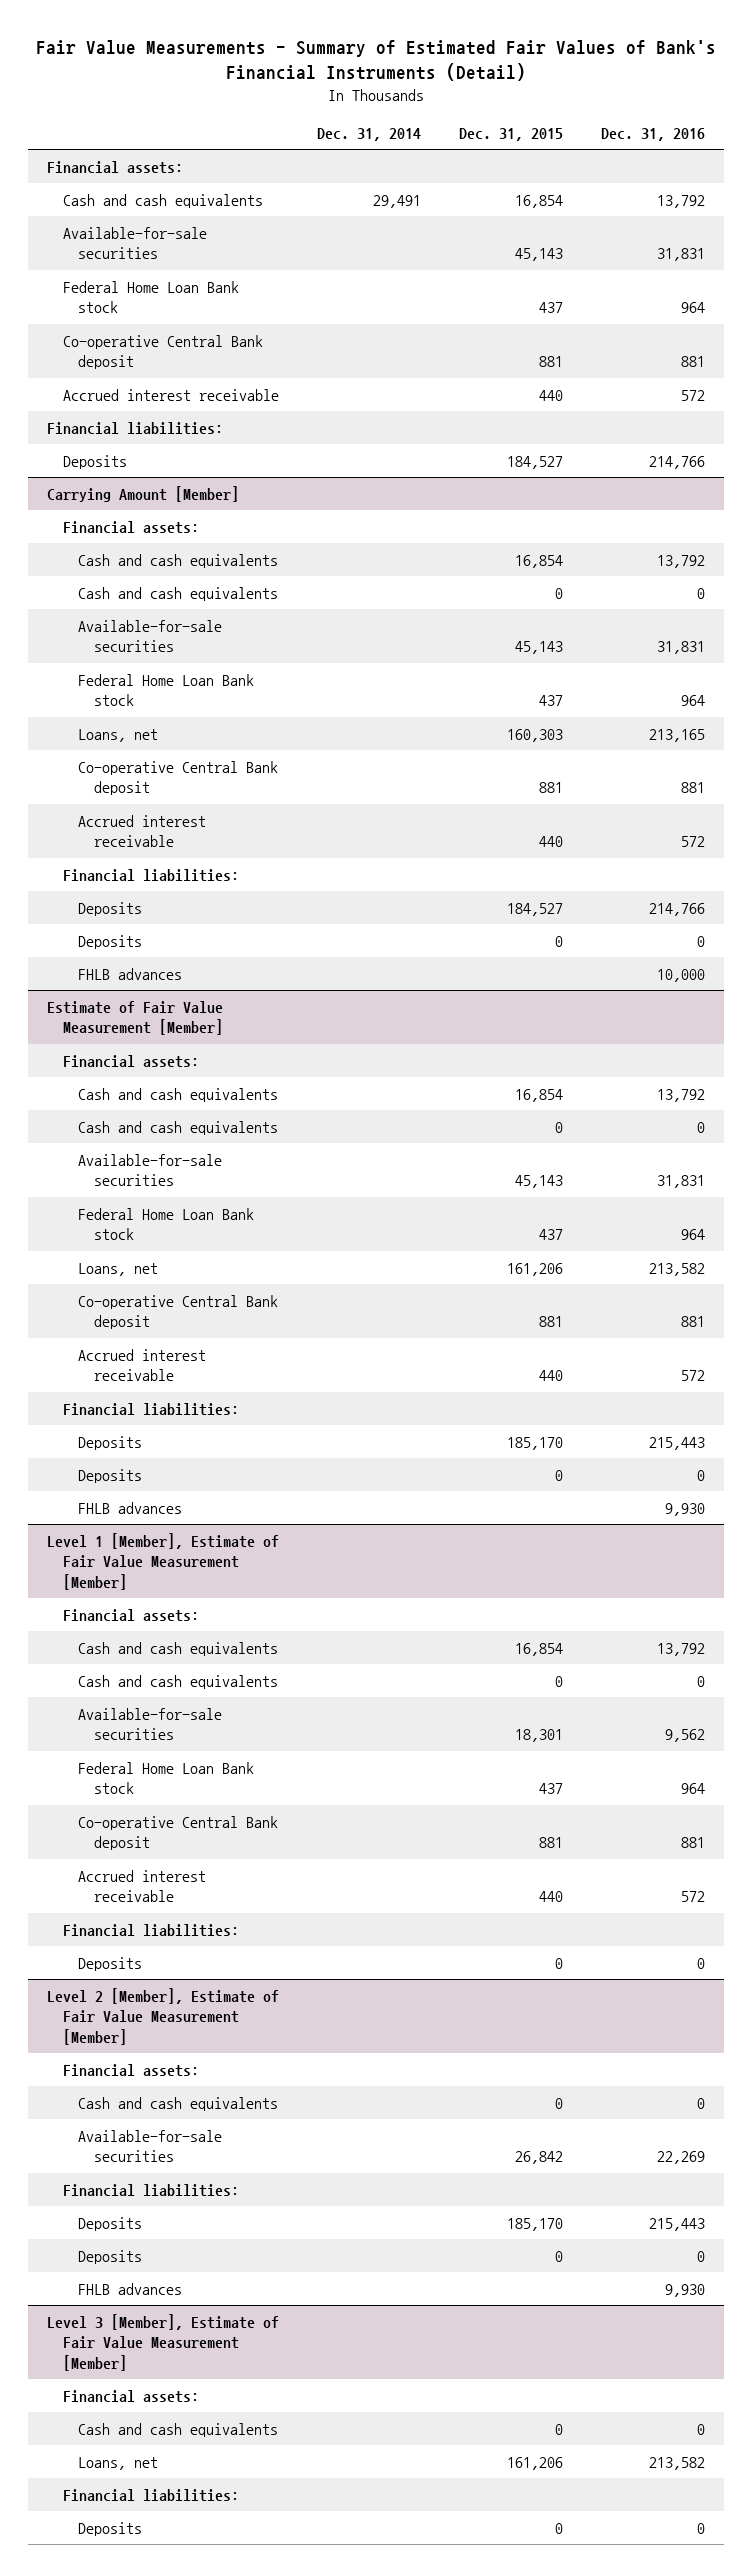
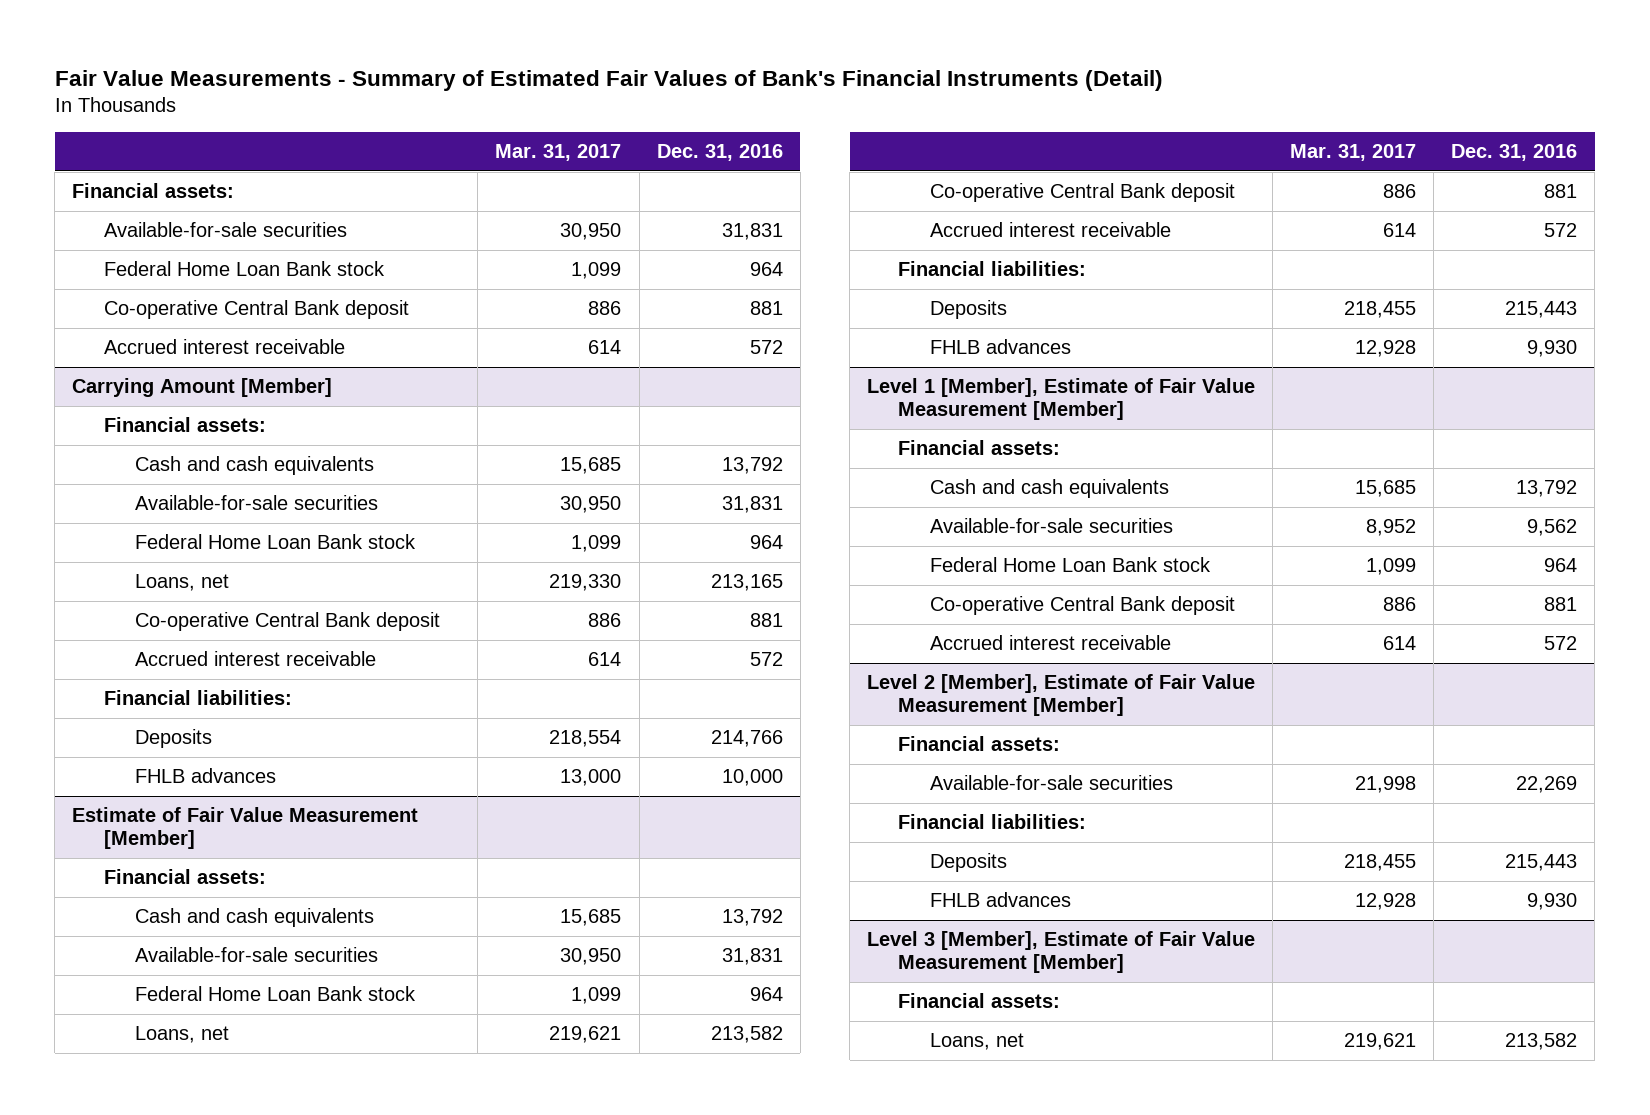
- | Dec. 31, 2014 | Dec. 31, 2015 | Dec. 31, 2016
+ | Mar. 31, 2017 | Dec. 31, 2016
- Cash and cash equivalents | 29,491 | 16,854 | 13,792
- Financial liabilities:
- Deposits | | 184,527 | 214,766
@ Carrying Amount [Member]
- Cash and cash equivalents | | 0 | 0
- Deposits | | 0 | 0
@ Estimate of Fair Value Measurement [Member]
- Cash and cash equivalents | | 0 | 0
- Deposits | | 0 | 0
@ Level 1 [Member], Estimate of Fair Value Measurement [Member]
- Cash and cash equivalents | | 0 | 0
- Financial liabilities:
- Deposits | | 0 | 0
@ Level 2 [Member], Estimate of Fair Value Measurement [Member]
- Cash and cash equivalents | | 0 | 0
- Deposits | | 0 | 0
@ Level 3 [Member], Estimate of Fair Value Measurement [Member]
- Cash and cash equivalents | | 0 | 0
- Financial liabilities:
- Deposits | | 0 | 0

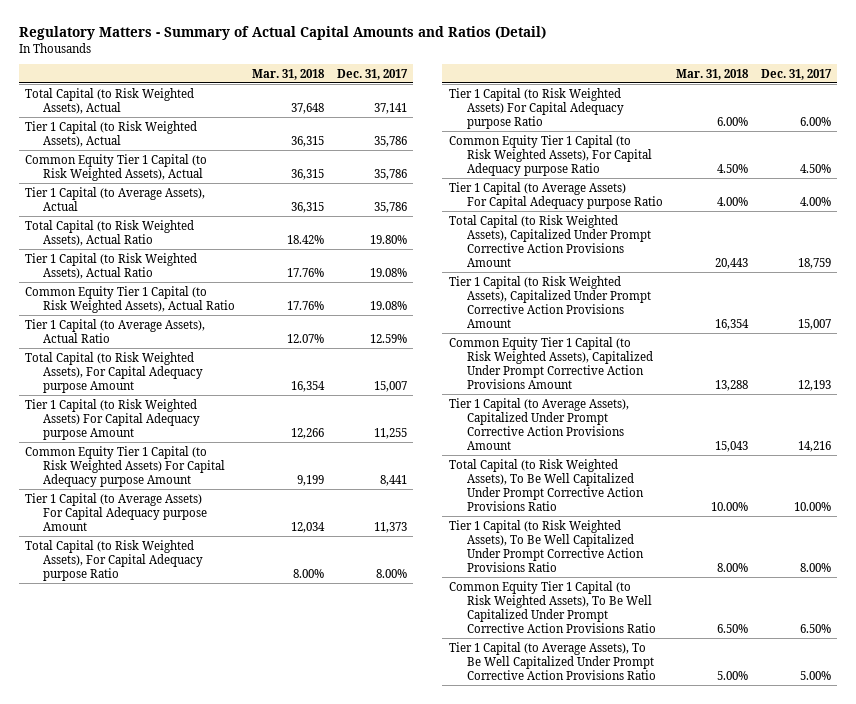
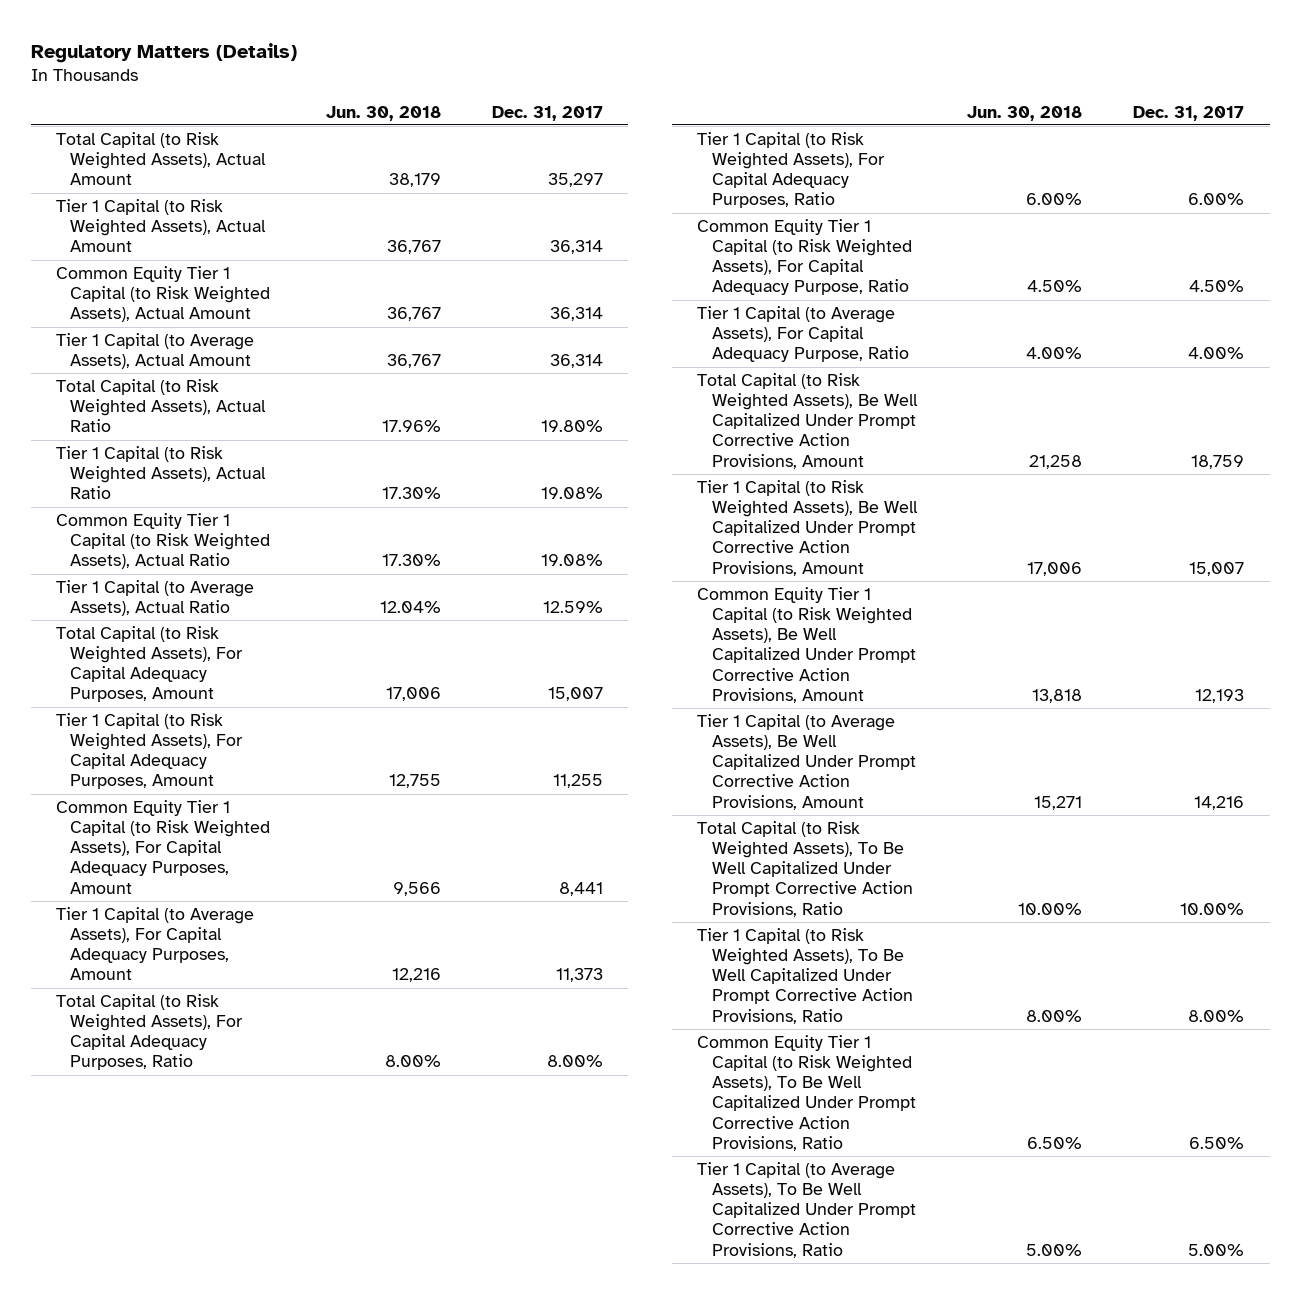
- Regulatory Matters - Summary of Actual Capital Amounts and Ratios (Detail)
+ Regulatory Matters (Details)
- | Mar. 31, 2018 | Dec. 31, 2017
+ | Jun. 30, 2018 | Dec. 31, 2017
- Total Capital (to Risk Weighted Assets), Actual | 37,648 | 37,141
- Tier 1 Capital (to Risk Weighted Assets), Actual | 36,315 | 35,786
- Common Equity Tier 1 Capital (to Risk Weighted Assets), Actual | 36,315 | 35,786
- Tier 1 Capital (to Average Assets), Actual | 36,315 | 35,786
+ Total Capital (to Risk Weighted Assets), Actual Amount | 38,179 | 35,297
+ Tier 1 Capital (to Risk Weighted Assets), Actual Amount | 36,767 | 36,314
+ Common Equity Tier 1 Capital (to Risk Weighted Assets), Actual Amount | 36,767 | 36,314
+ Tier 1 Capital (to Average Assets), Actual Amount | 36,767 | 36,314
- Total Capital (to Risk Weighted Assets), For Capital Adequacy purpose Amount | 16,354 | 15,007
- Tier 1 Capital (to Risk Weighted Assets) For Capital Adequacy purpose Amount | 12,266 | 11,255
- Common Equity Tier 1 Capital (to Risk Weighted Assets) For Capital Adequacy purpose Amount | 9,199 | 8,441
- Tier 1 Capital (to Average Assets) For Capital Adequacy purpose Amount | 12,034 | 11,373
- Total Capital (to Risk Weighted Assets), For Capital Adequacy purpose Ratio | 8.00% | 8.00%
- Tier 1 Capital (to Risk Weighted Assets) For Capital Adequacy purpose Ratio | 6.00% | 6.00%
- Common Equity Tier 1 Capital (to Risk Weighted Assets), For Capital Adequacy purpose Ratio | 4.50% | 4.50%
- Tier 1 Capital (to Average Assets) For Capital Adequacy purpose Ratio | 4.00% | 4.00%
- Total Capital (to Risk Weighted Assets), Capitalized Under Prompt Corrective Action Provisions Amount | 20,443 | 18,759
- Tier 1 Capital (to Risk Weighted Assets), Capitalized Under Prompt Corrective Action Provisions Amount | 16,354 | 15,007
- Common Equity Tier 1 Capital (to Risk Weighted Assets), Capitalized Under Prompt Corrective Action Provisions Amount | 13,288 | 12,193
- Tier 1 Capital (to Average Assets), Capitalized Under Prompt Corrective Action Provisions Amount | 15,043 | 14,216
- Total Capital (to Risk Weighted Assets), To Be Well Capitalized Under Prompt Corrective Action Provisions Ratio | 10.00% | 10.00%
- Tier 1 Capital (to Risk Weighted Assets), To Be Well Capitalized Under Prompt Corrective Action Provisions Ratio | 8.00% | 8.00%
- Common Equity Tier 1 Capital (to Risk Weighted Assets), To Be Well Capitalized Under Prompt Corrective Action Provisions Ratio | 6.50% | 6.50%
- Tier 1 Capital (to Average Assets), To Be Well Capitalized Under Prompt Corrective Action Provisions Ratio | 5.00% | 5.00%
+ Total Capital (to Risk Weighted Assets), For Capital Adequacy Purposes, Amount | 17,006 | 15,007
+ Tier 1 Capital (to Risk Weighted Assets), For Capital Adequacy Purposes, Amount | 12,755 | 11,255
+ Common Equity Tier 1 Capital (to Risk Weighted Assets), For Capital Adequacy Purposes, Amount | 9,566 | 8,441
+ Tier 1 Capital (to Average Assets), For Capital Adequacy Purposes, Amount | 12,216 | 11,373
+ Total Capital (to Risk Weighted Assets), For Capital Adequacy Purposes, Ratio | 8.00% | 8.00%
+ Tier 1 Capital (to Risk Weighted Assets), For Capital Adequacy Purposes, Ratio | 6.00% | 6.00%
+ Common Equity Tier 1 Capital (to Risk Weighted Assets), For Capital Adequacy Purpose, Ratio | 4.50% | 4.50%
+ Tier 1 Capital (to Average Assets), For Capital Adequacy Purpose, Ratio | 4.00% | 4.00%
+ Total Capital (to Risk Weighted Assets), Be Well Capitalized Under Prompt Corrective Action Provisions, Amount | 21,258 | 18,759
+ Tier 1 Capital (to Risk Weighted Assets), Be Well Capitalized Under Prompt Corrective Action Provisions, Amount | 17,006 | 15,007
+ Common Equity Tier 1 Capital (to Risk Weighted Assets), Be Well Capitalized Under Prompt Corrective Action Provisions, Amount | 13,818 | 12,193
+ Tier 1 Capital (to Average Assets), Be Well Capitalized Under Prompt Corrective Action Provisions, Amount | 15,271 | 14,216
+ Total Capital (to Risk Weighted Assets), To Be Well Capitalized Under Prompt Corrective Action Provisions, Ratio | 10.00% | 10.00%
+ Tier 1 Capital (to Risk Weighted Assets), To Be Well Capitalized Under Prompt Corrective Action Provisions, Ratio | 8.00% | 8.00%
+ Common Equity Tier 1 Capital (to Risk Weighted Assets), To Be Well Capitalized Under Prompt Corrective Action Provisions, Ratio | 6.50% | 6.50%
+ Tier 1 Capital (to Average Assets), To Be Well Capitalized Under Prompt Corrective Action Provisions, Ratio | 5.00% | 5.00%

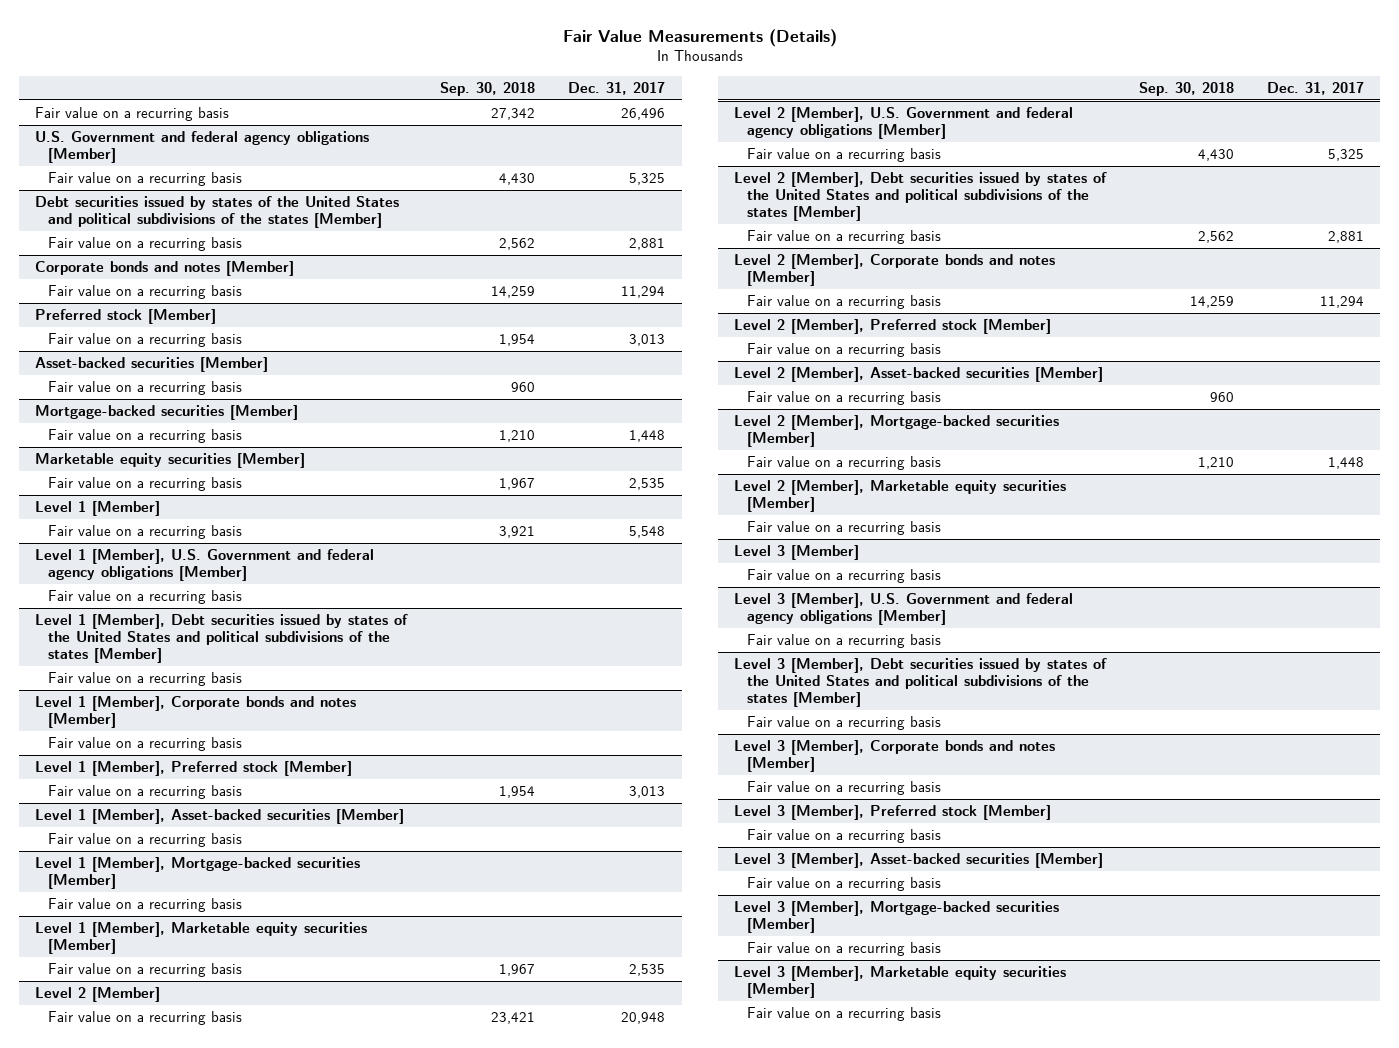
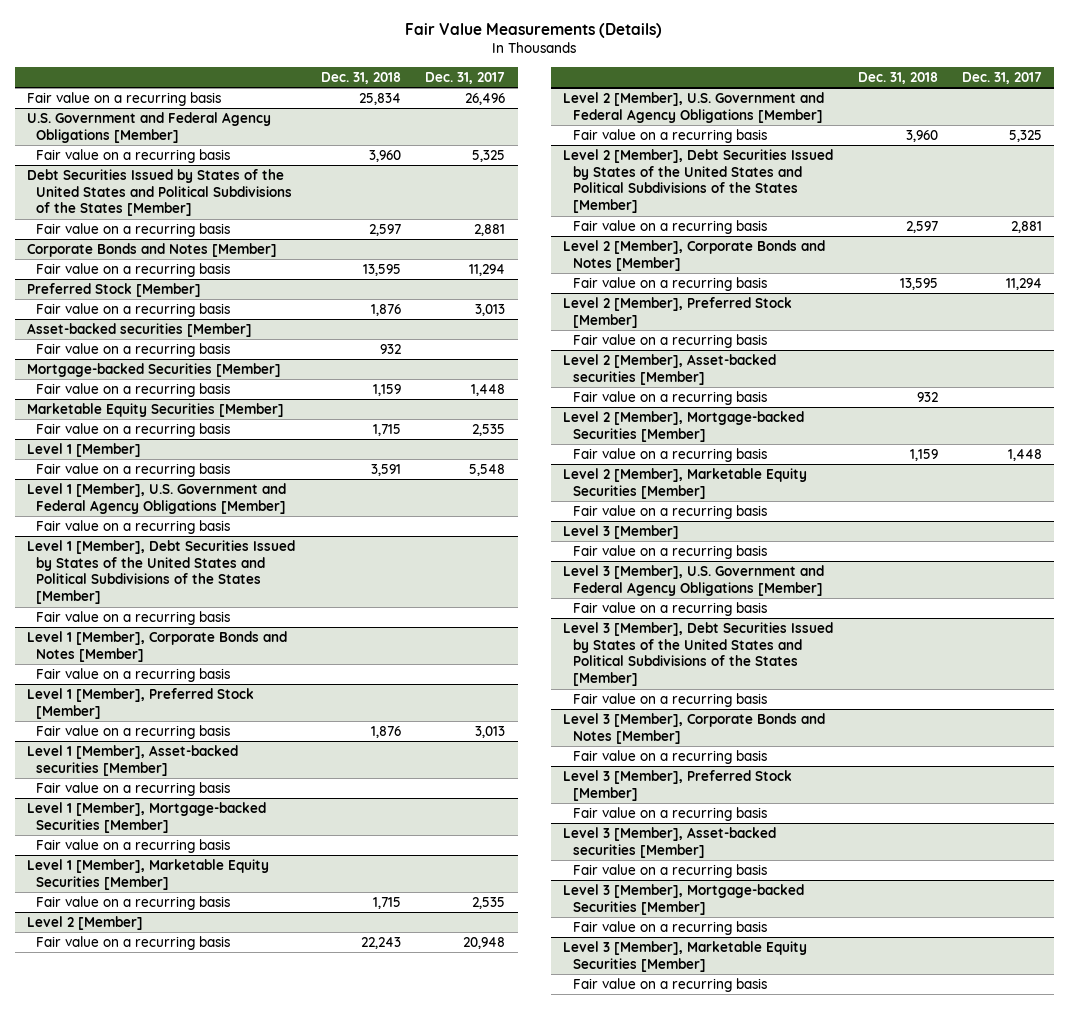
- | Sep. 30, 2018 | Dec. 31, 2017
+ | Dec. 31, 2018 | Dec. 31, 2017
- U.S. Government and federal agency obligations [Member]
+ U.S. Government and Federal Agency Obligations [Member]
- Debt securities issued by states of the United States and political subdivisions of the states [Member]
+ Debt Securities Issued by States of the United States and Political Subdivisions of the States [Member]
- Corporate bonds and notes [Member]
+ Corporate Bonds and Notes [Member]
- Preferred stock [Member]
+ Preferred Stock [Member]
- Mortgage-backed securities [Member]
+ Mortgage-backed Securities [Member]
- Marketable equity securities [Member]
+ Marketable Equity Securities [Member]
- Level 1 [Member], U.S. Government and federal agency obligations [Member]
+ Level 1 [Member], U.S. Government and Federal Agency Obligations [Member]
- Level 1 [Member], Debt securities issued by states of the United States and political subdivisions of the states [Member]
+ Level 1 [Member], Debt Securities Issued by States of the United States and Political Subdivisions of the States [Member]
- Level 1 [Member], Corporate bonds and notes [Member]
+ Level 1 [Member], Corporate Bonds and Notes [Member]
- Level 1 [Member], Preferred stock [Member]
+ Level 1 [Member], Preferred Stock [Member]
- Level 1 [Member], Mortgage-backed securities [Member]
+ Level 1 [Member], Mortgage-backed Securities [Member]
- Level 1 [Member], Marketable equity securities [Member]
+ Level 1 [Member], Marketable Equity Securities [Member]
- Level 2 [Member], U.S. Government and federal agency obligations [Member]
+ Level 2 [Member], U.S. Government and Federal Agency Obligations [Member]
- Level 2 [Member], Debt securities issued by states of the United States and political subdivisions of the states [Member]
+ Level 2 [Member], Debt Securities Issued by States of the United States and Political Subdivisions of the States [Member]
- Level 2 [Member], Corporate bonds and notes [Member]
+ Level 2 [Member], Corporate Bonds and Notes [Member]
- Level 2 [Member], Preferred stock [Member]
+ Level 2 [Member], Preferred Stock [Member]
- Level 2 [Member], Mortgage-backed securities [Member]
+ Level 2 [Member], Mortgage-backed Securities [Member]
- Level 2 [Member], Marketable equity securities [Member]
+ Level 2 [Member], Marketable Equity Securities [Member]
- Level 3 [Member], U.S. Government and federal agency obligations [Member]
+ Level 3 [Member], U.S. Government and Federal Agency Obligations [Member]
- Level 3 [Member], Debt securities issued by states of the United States and political subdivisions of the states [Member]
+ Level 3 [Member], Debt Securities Issued by States of the United States and Political Subdivisions of the States [Member]
- Level 3 [Member], Corporate bonds and notes [Member]
+ Level 3 [Member], Corporate Bonds and Notes [Member]
- Level 3 [Member], Preferred stock [Member]
+ Level 3 [Member], Preferred Stock [Member]
- Level 3 [Member], Mortgage-backed securities [Member]
+ Level 3 [Member], Mortgage-backed Securities [Member]
- Level 3 [Member], Marketable equity securities [Member]
+ Level 3 [Member], Marketable Equity Securities [Member]

